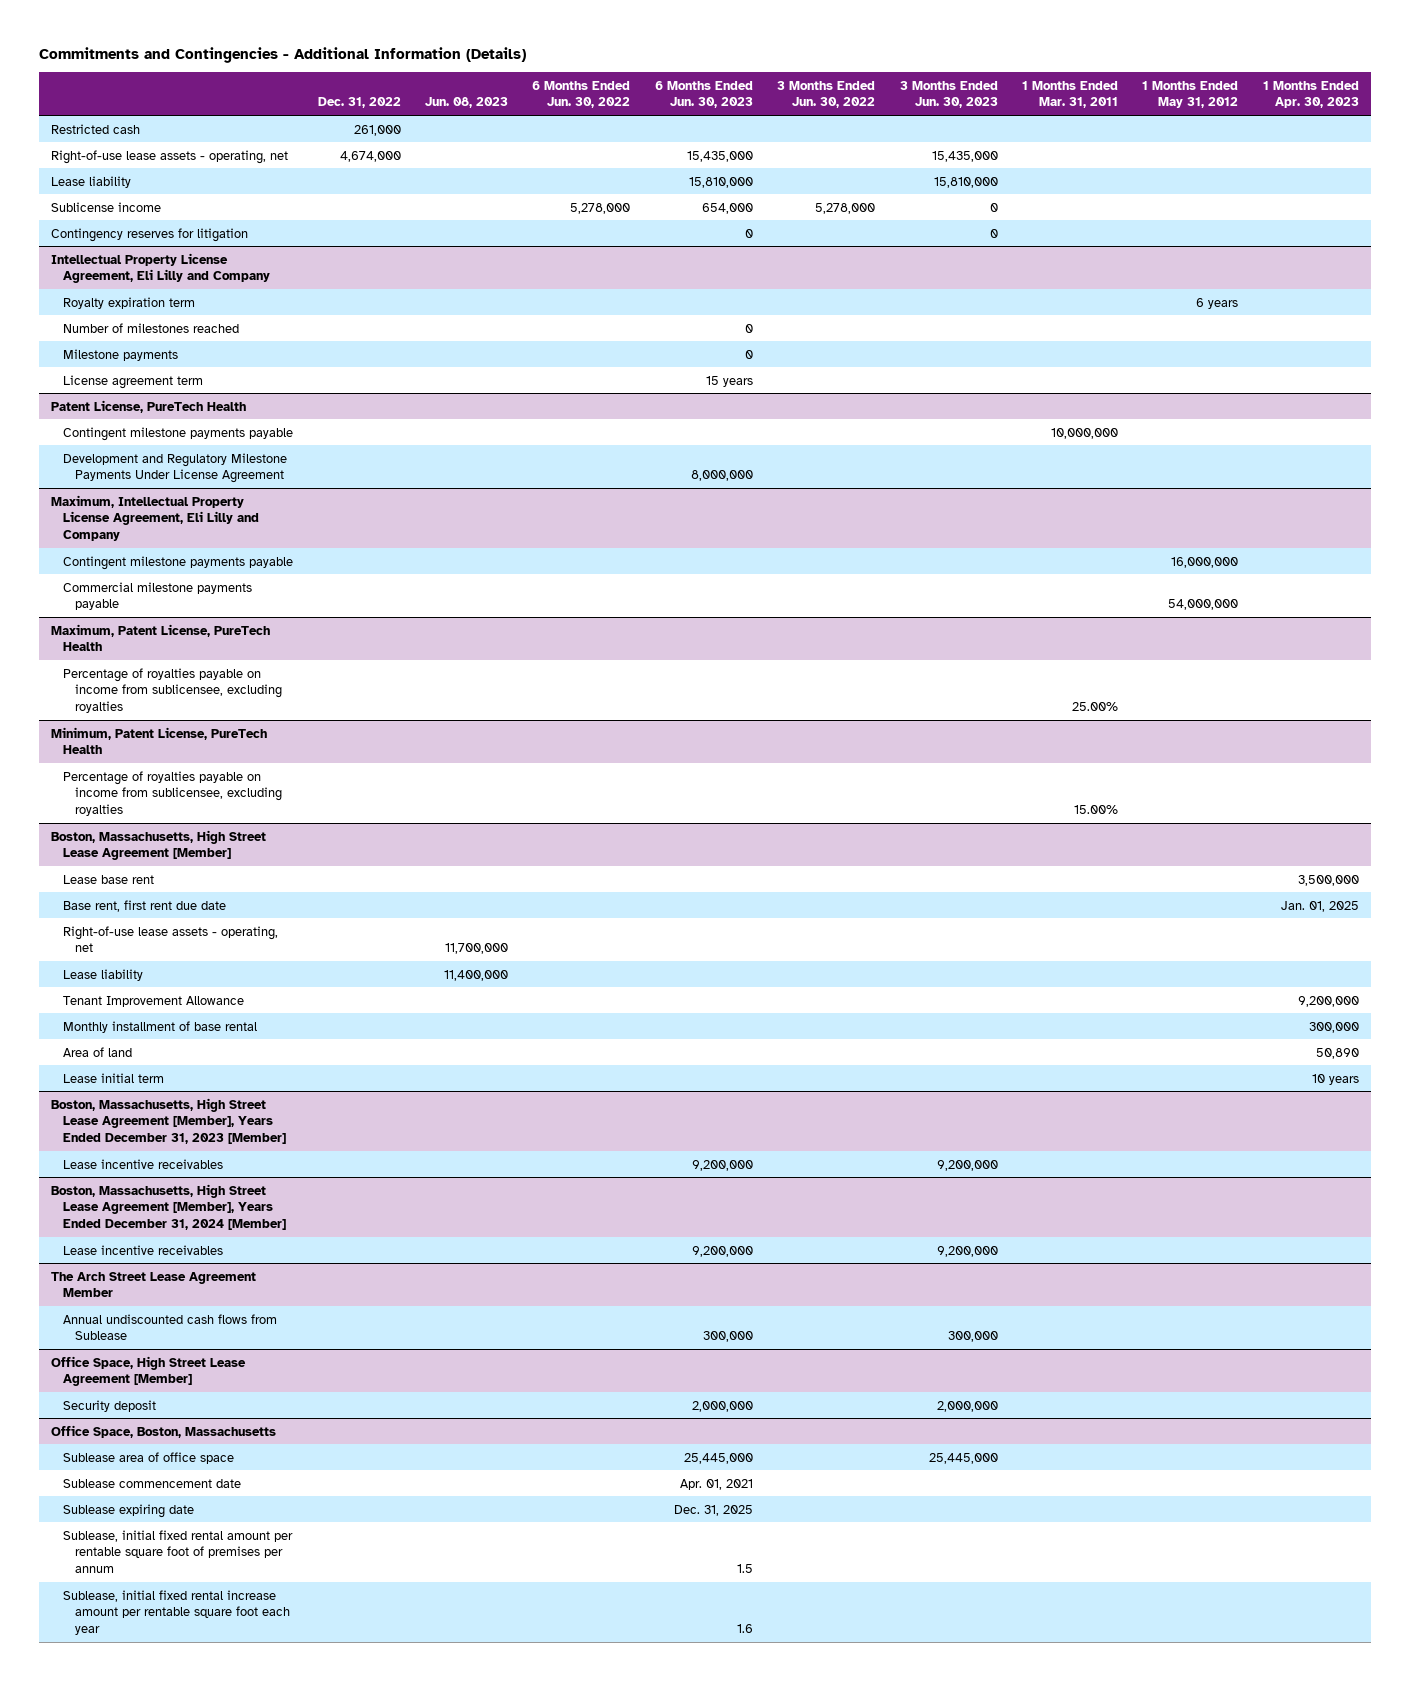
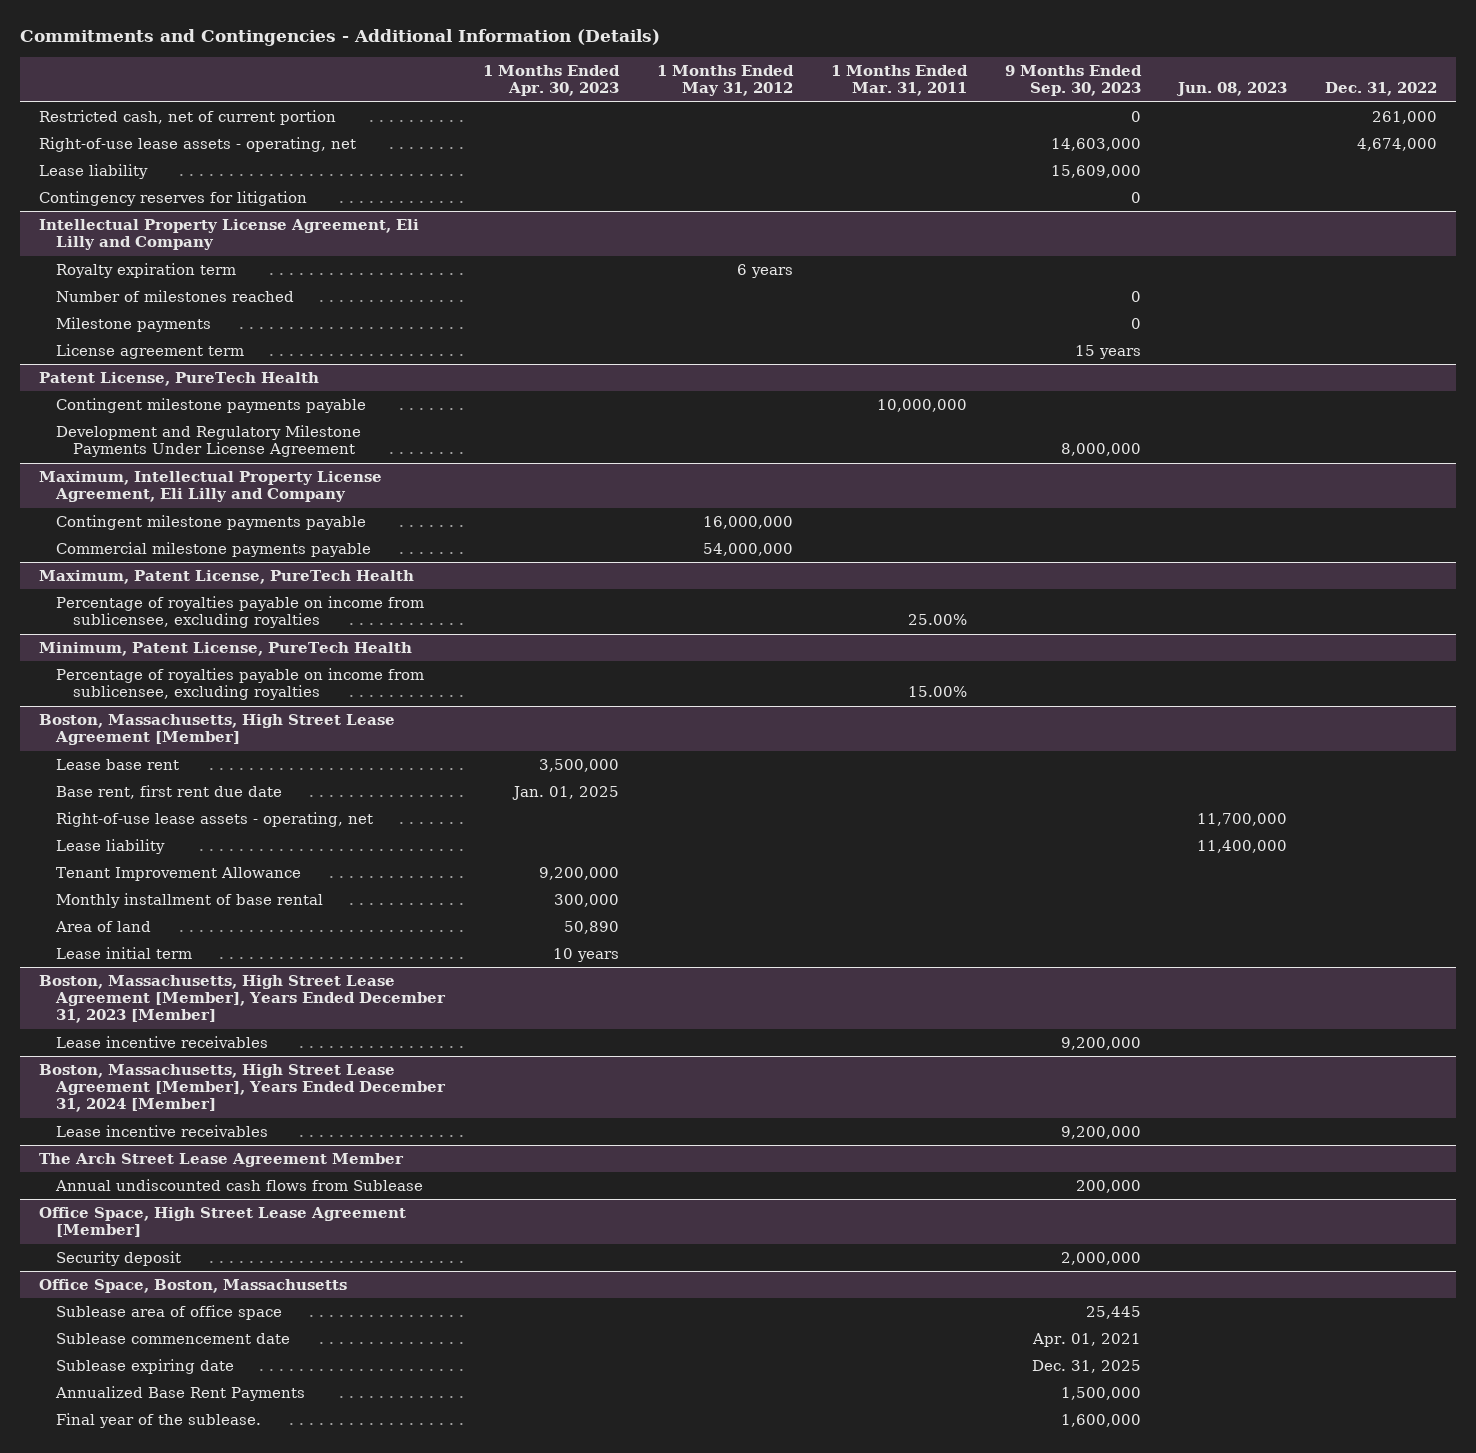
- | Dec. 31, 2022 | Jun. 08, 2023 | 6 Months Ended Jun. 30, 2022 | 6 Months Ended Jun. 30, 2023 | 3 Months Ended Jun. 30, 2022 | 3 Months Ended Jun. 30, 2023 | 1 Months Ended Mar. 31, 2011 | 1 Months Ended May 31, 2012 | 1 Months Ended Apr. 30, 2023
+ | 1 Months Ended Apr. 30, 2023 | 1 Months Ended May 31, 2012 | 1 Months Ended Mar. 31, 2011 | 9 Months Ended Sep. 30, 2023 | Jun. 08, 2023 | Dec. 31, 2022
- Restricted cash | 261,000 | | | | | | | |
+ Restricted cash, net of current portion | | | | 0 | | 261,000
- Sublicense income | | | 5,278,000 | 654,000 | 5,278,000 | 0 | | |
@ Office Space, Boston, Massachusetts
- Sublease, initial fixed rental amount per rentable square foot of premises per annum | | | | 1.5 | | | | |
- Sublease, initial fixed rental increase amount per rentable square foot each year | | | | 1.6 | | | | |
+ Annualized Base Rent Payments | | | | 1,500,000 | |
+ Final year of the sublease. | | | | 1,600,000 | |

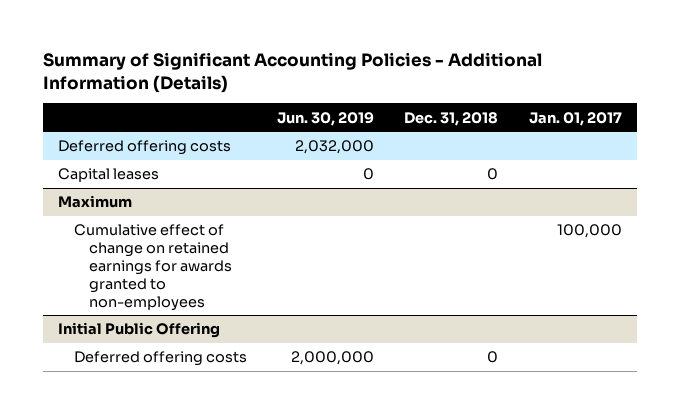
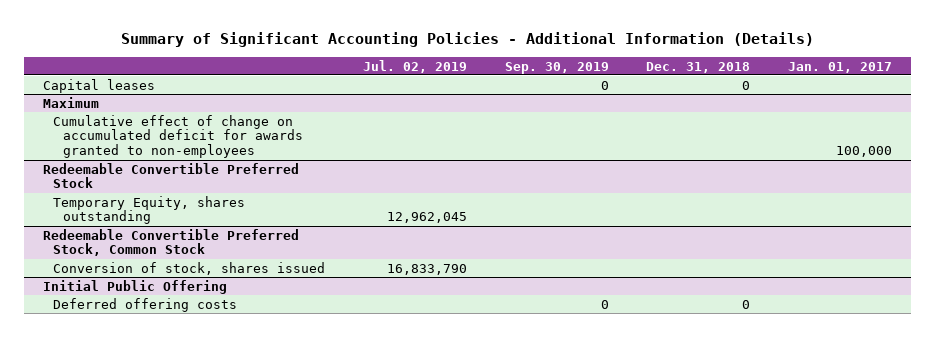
- | Jun. 30, 2019 | Dec. 31, 2018 | Jan. 01, 2017
+ | Jul. 02, 2019 | Sep. 30, 2019 | Dec. 31, 2018 | Jan. 01, 2017
- Deferred offering costs | 2,032,000 | |
@ Maximum
- Cumulative effect of change on retained earnings for awards granted to non-employees | | | 100,000
+ Cumulative effect of change on accumulated deficit for awards granted to non-employees | | | | 100,000
+ Redeemable Convertible Preferred Stock
+ Temporary Equity, shares outstanding | 12,962,045 | | |
+ Redeemable Convertible Preferred Stock, Common Stock
+ Conversion of stock, shares issued | 16,833,790 | | |

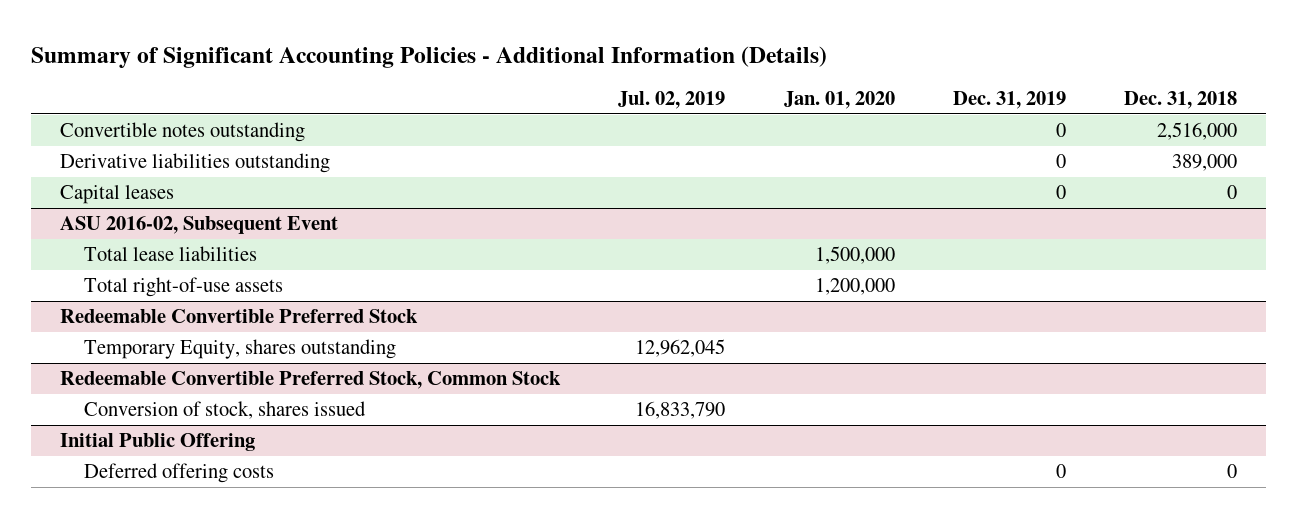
- | Jul. 02, 2019 | Sep. 30, 2019 | Dec. 31, 2018 | Jan. 01, 2017
+ | Jul. 02, 2019 | Jan. 01, 2020 | Dec. 31, 2019 | Dec. 31, 2018
+ Convertible notes outstanding | | | 0 | 2,516,000
+ Derivative liabilities outstanding | | | 0 | 389,000
- Maximum
- Cumulative effect of change on accumulated deficit for awards granted to non-employees | | | | 100,000
+ ASU 2016-02, Subsequent Event
+ Total lease liabilities | | 1,500,000 | |
+ Total right-of-use assets | | 1,200,000 | |

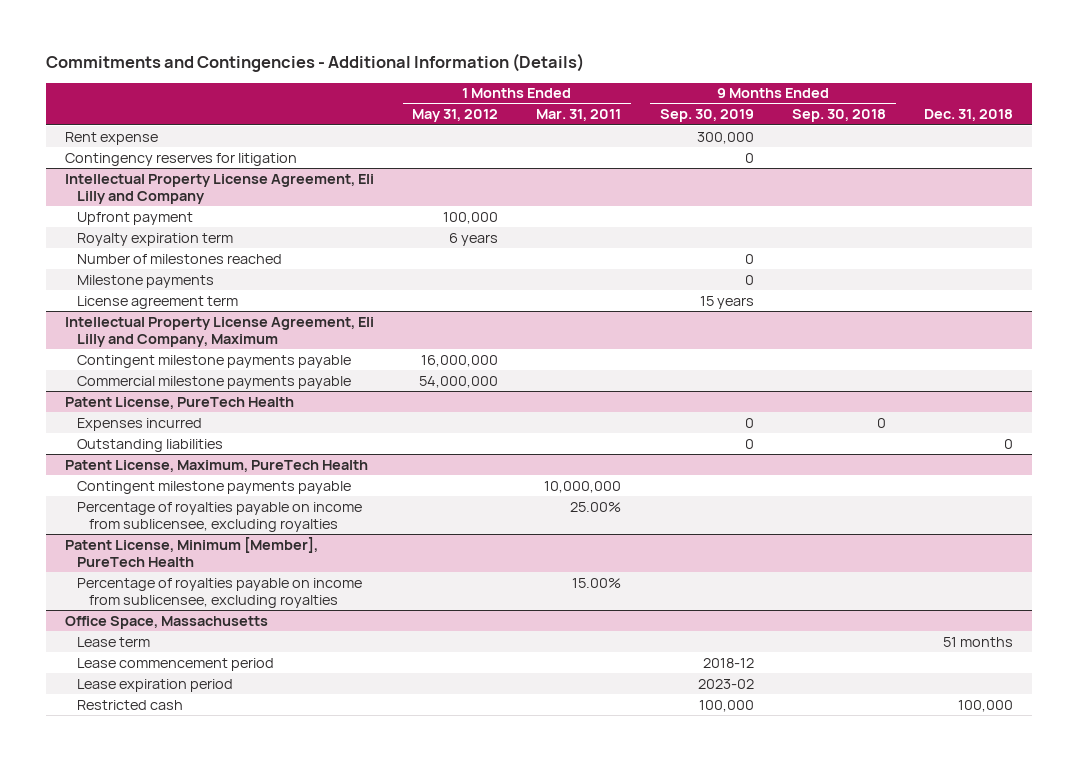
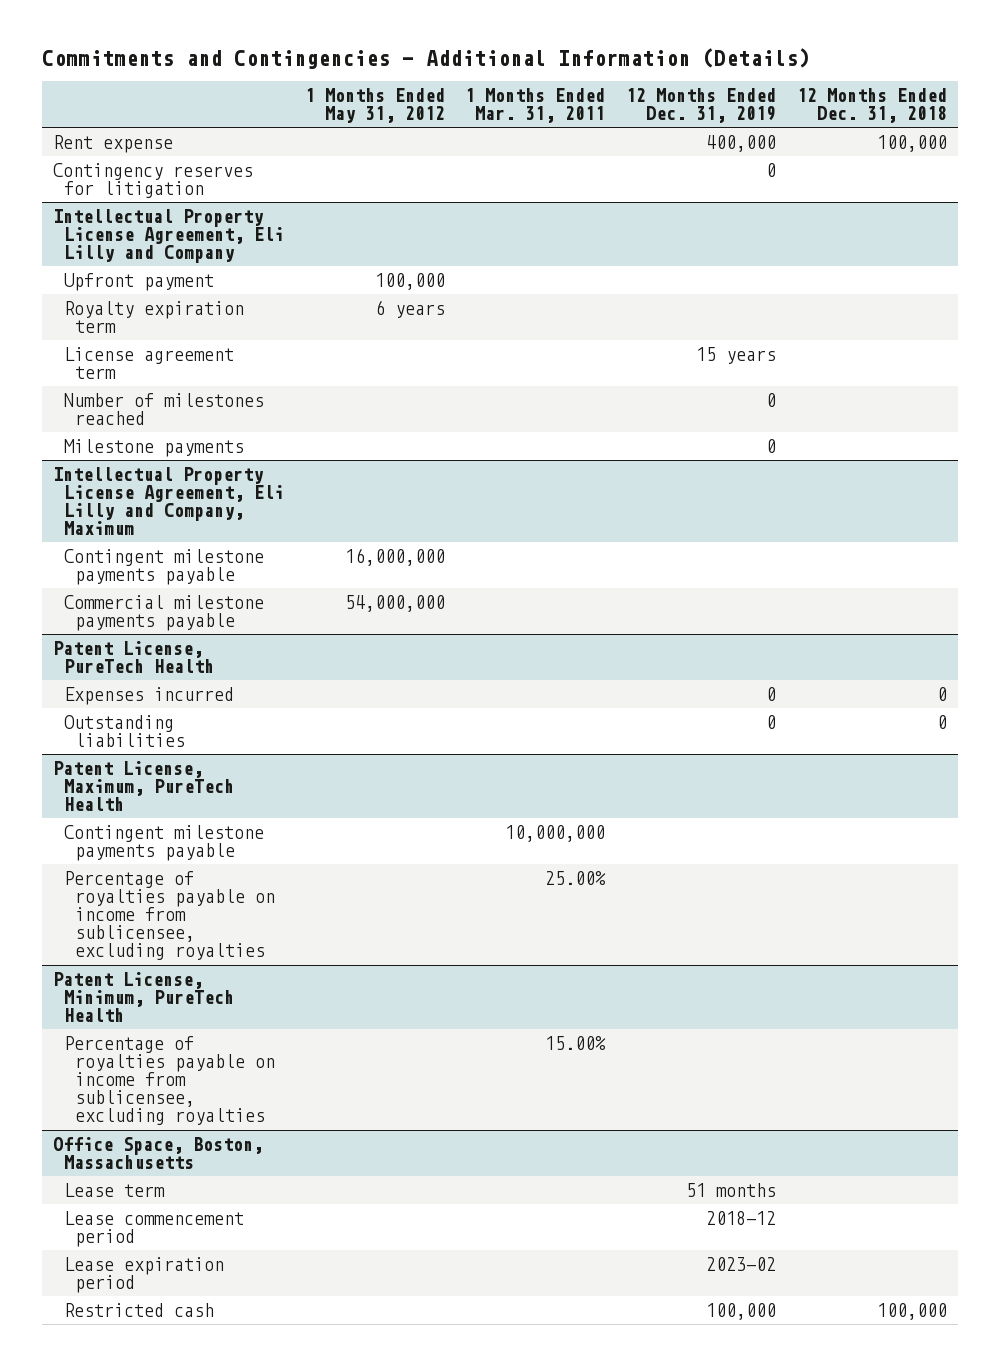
- | 1 Months Ended May 31, 2012 | 1 Months Ended Mar. 31, 2011 | 9 Months Ended Sep. 30, 2019 | 9 Months Ended Sep. 30, 2018 | Dec. 31, 2018
+ | 1 Months Ended May 31, 2012 | 1 Months Ended Mar. 31, 2011 | 12 Months Ended Dec. 31, 2019 | 12 Months Ended Dec. 31, 2018
@ Intellectual Property License Agreement, Eli Lilly and Company
moved up: License agreement term | | | 15 years |
- Patent License, Minimum [Member], PureTech Health
+ Patent License, Minimum, PureTech Health
- Office Space, Massachusetts
+ Office Space, Boston, Massachusetts

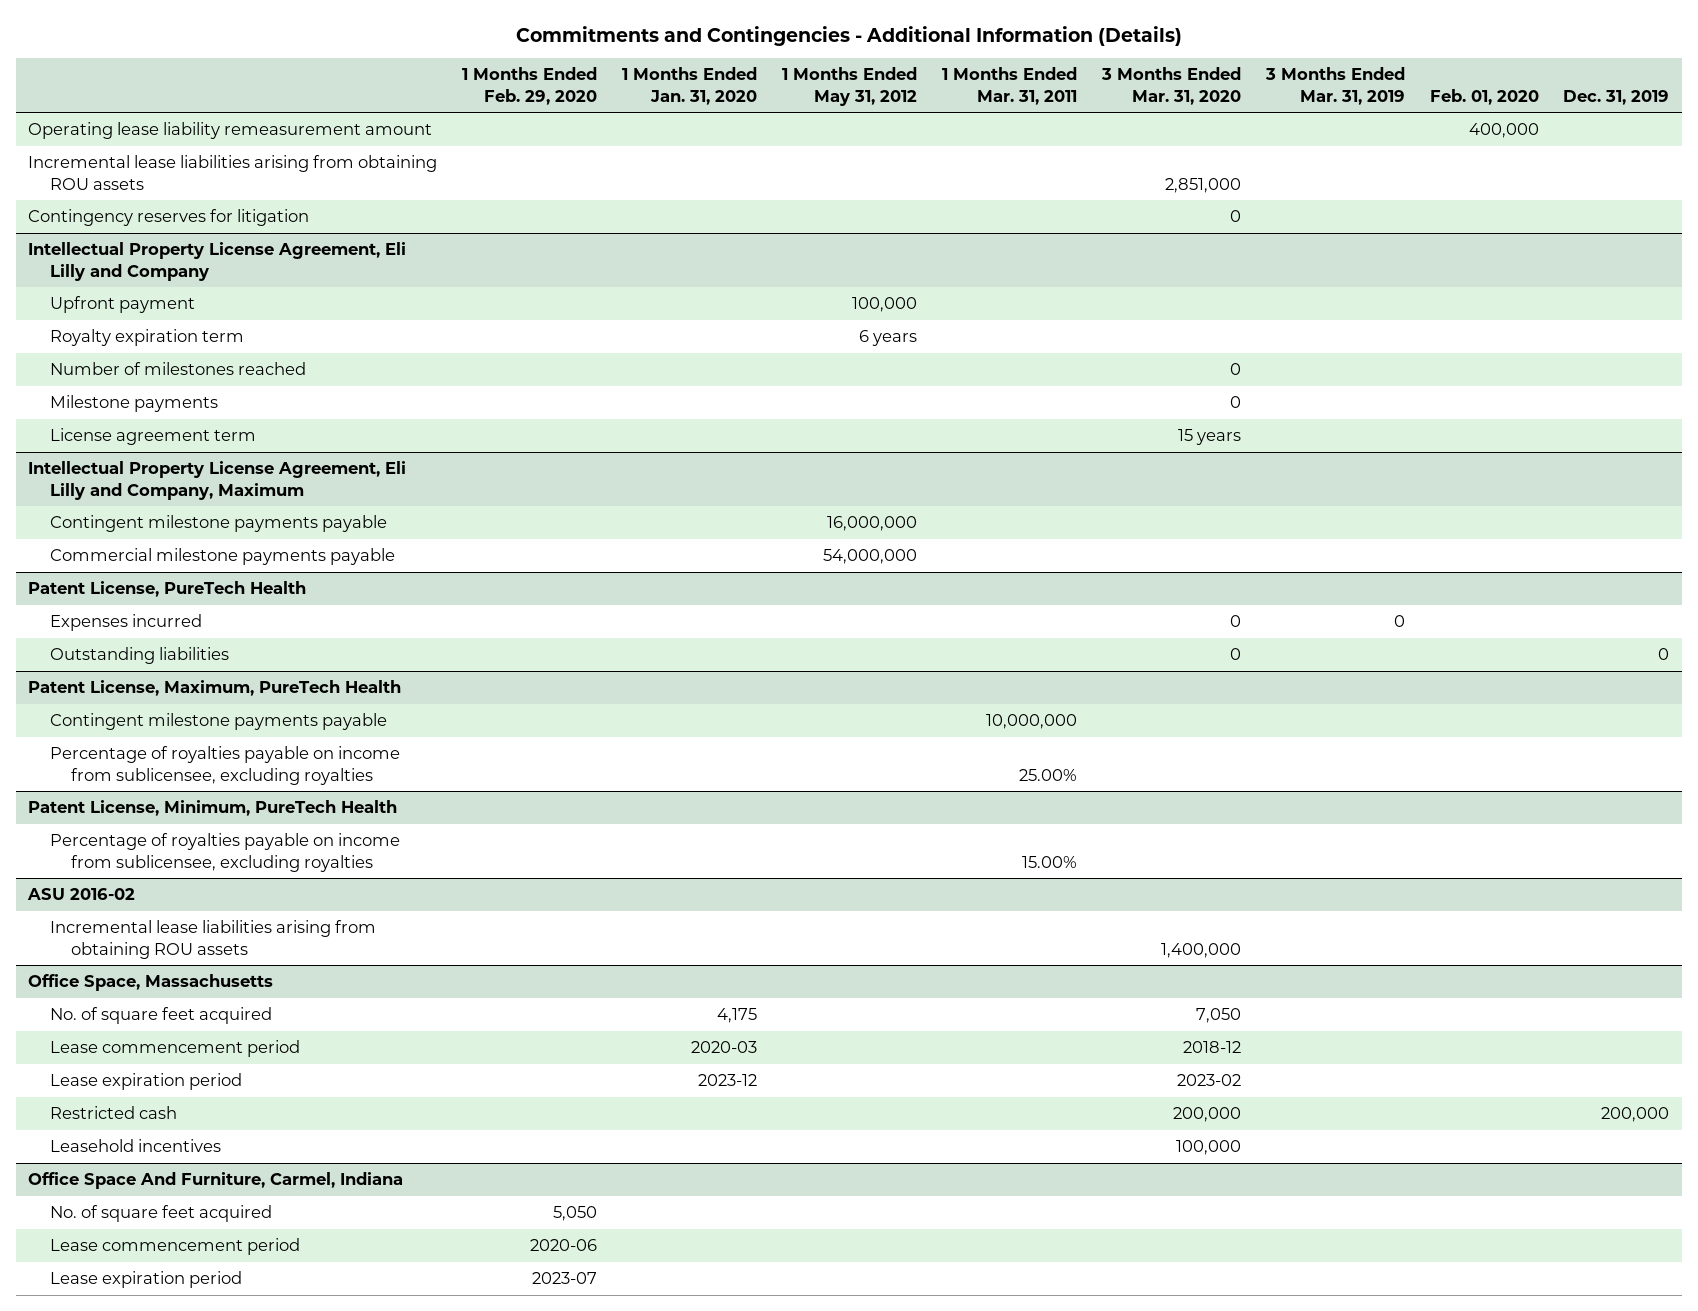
- | 1 Months Ended May 31, 2012 | 1 Months Ended Mar. 31, 2011 | 12 Months Ended Dec. 31, 2019 | 12 Months Ended Dec. 31, 2018
+ | 1 Months Ended Feb. 29, 2020 | 1 Months Ended Jan. 31, 2020 | 1 Months Ended May 31, 2012 | 1 Months Ended Mar. 31, 2011 | 3 Months Ended Mar. 31, 2020 | 3 Months Ended Mar. 31, 2019 | Feb. 01, 2020 | Dec. 31, 2019
- Rent expense | | | 400,000 | 100,000
+ Operating lease liability remeasurement amount | | | | | | | 400,000 |
+ Incremental lease liabilities arising from obtaining ROU assets | | | | | 2,851,000 | | |
@ Intellectual Property License Agreement, Eli Lilly and Company
moved down: License agreement term | | | | | 15 years | | |
- Office Space, Boston, Massachusetts
- Lease term | | | 51 months |
+ ASU 2016-02
+ Incremental lease liabilities arising from obtaining ROU assets | | | | | 1,400,000 | | |
+ Office Space, Massachusetts
+ No. of square feet acquired | | 4,175 | | | 7,050 | | |
+ Leasehold incentives | | | | | 100,000 | | |
+ Office Space And Furniture, Carmel, Indiana
+ No. of square feet acquired | 5,050 | | | | | | |
+ Lease commencement period | 2020-06 | | | | | | |
+ Lease expiration period | 2023-07 | | | | | | |

